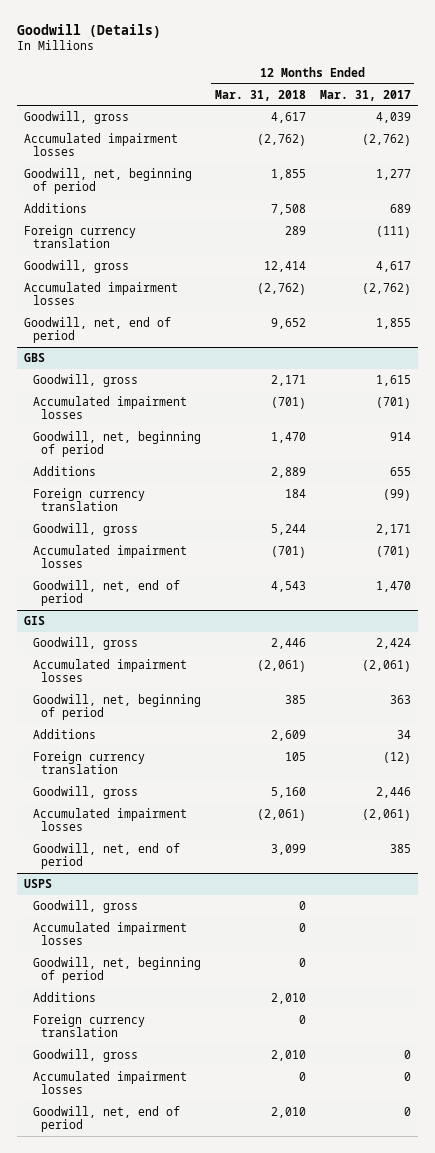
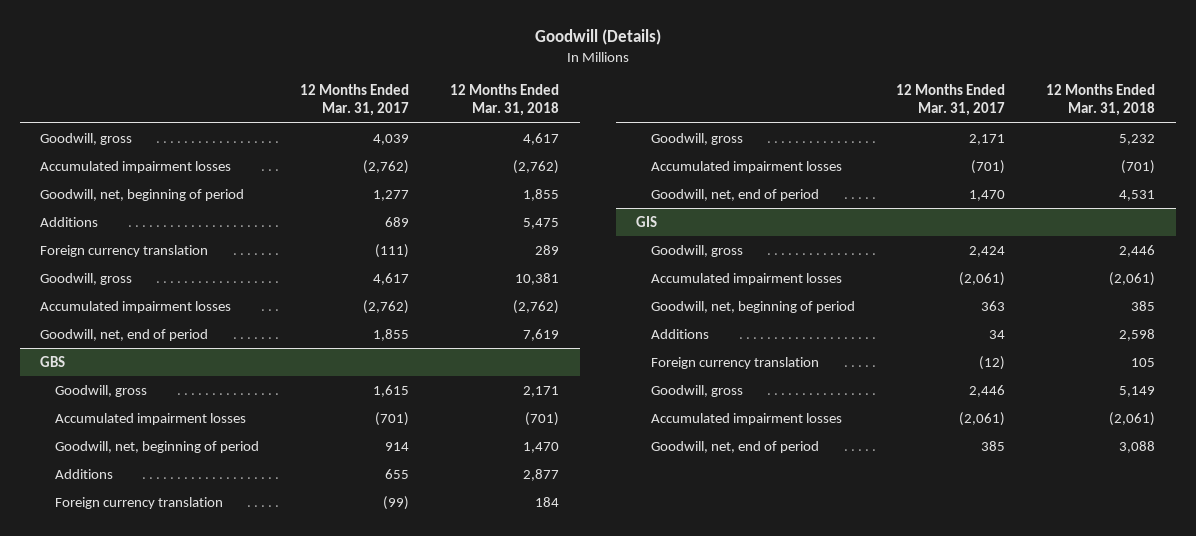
- | 12 Months Ended Mar. 31, 2018 | 12 Months Ended Mar. 31, 2017
+ | 12 Months Ended Mar. 31, 2017 | 12 Months Ended Mar. 31, 2018
- Additions | 7,508 | 689
+ Additions | 689 | 5,475
- Goodwill, gross | 12,414 | 4,617
+ Goodwill, gross | 4,617 | 10,381
- Goodwill, net, end of period | 9,652 | 1,855
+ Goodwill, net, end of period | 1,855 | 7,619
@ GBS
- Additions | 2,889 | 655
+ Additions | 655 | 2,877
- Goodwill, gross | 5,244 | 2,171
+ Goodwill, gross | 2,171 | 5,232
- Goodwill, net, end of period | 4,543 | 1,470
+ Goodwill, net, end of period | 1,470 | 4,531
@ GIS
- Additions | 2,609 | 34
+ Additions | 34 | 2,598
- Goodwill, gross | 5,160 | 2,446
+ Goodwill, gross | 2,446 | 5,149
- Goodwill, net, end of period | 3,099 | 385
- USPS
- Goodwill, gross | 0 |
- Accumulated impairment losses | 0 |
- Goodwill, net, beginning of period | 0 |
- Additions | 2,010 |
- Foreign currency translation | 0 |
- Goodwill, gross | 2,010 | 0
- Accumulated impairment losses | 0 | 0
- Goodwill, net, end of period | 2,010 | 0
@ GIS
+ Goodwill, net, end of period | 385 | 3,088

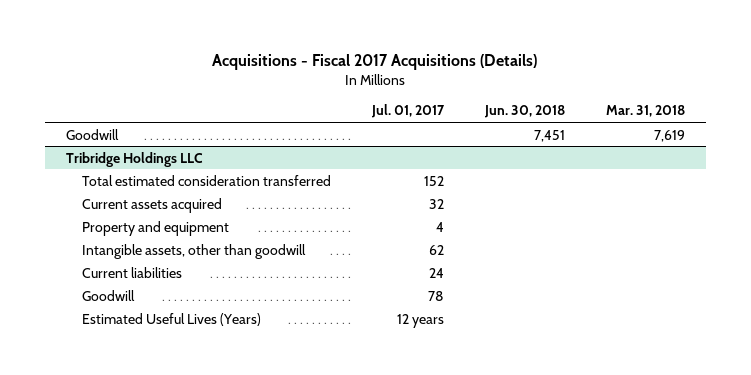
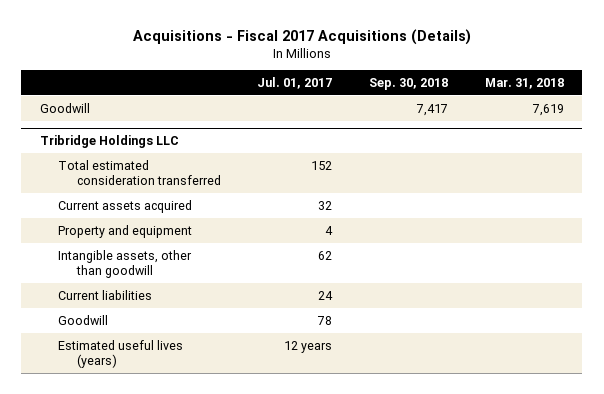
- | Jul. 01, 2017 | Jun. 30, 2018 | Mar. 31, 2018
+ | Jul. 01, 2017 | Sep. 30, 2018 | Mar. 31, 2018
@ Tribridge Holdings LLC
- Estimated Useful Lives (Years) | 12 years | |
+ Estimated useful lives (years) | 12 years | |

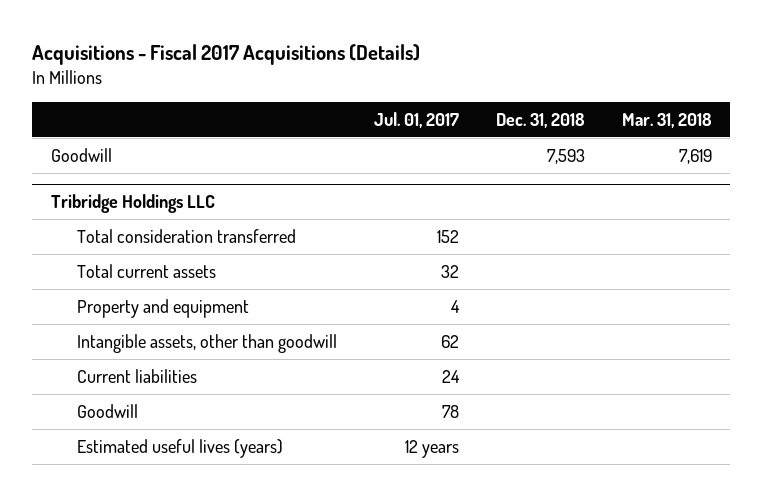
- | Jul. 01, 2017 | Sep. 30, 2018 | Mar. 31, 2018
+ | Jul. 01, 2017 | Dec. 31, 2018 | Mar. 31, 2018
@ Tribridge Holdings LLC
- Total estimated consideration transferred | 152 | |
- Current assets acquired | 32 | |
+ Total consideration transferred | 152 | |
+ Total current assets | 32 | |

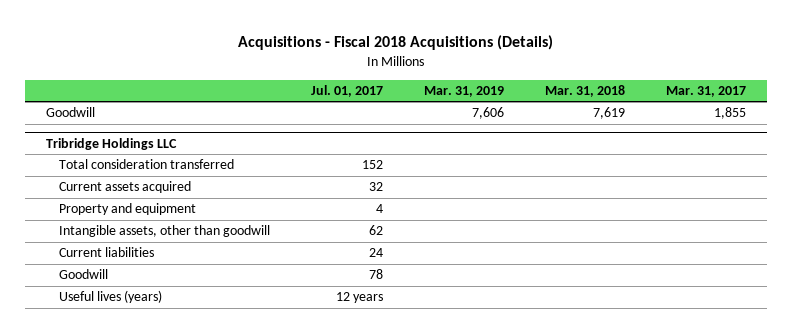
- Acquisitions - Fiscal 2017 Acquisitions (Details)
+ Acquisitions - Fiscal 2018 Acquisitions (Details)
- | Jul. 01, 2017 | Dec. 31, 2018 | Mar. 31, 2018
+ | Jul. 01, 2017 | Mar. 31, 2019 | Mar. 31, 2018 | Mar. 31, 2017
@ Tribridge Holdings LLC
- Total current assets | 32 | |
+ Current assets acquired | 32 | | |
- Estimated useful lives (years) | 12 years | |
+ Useful lives (years) | 12 years | | |

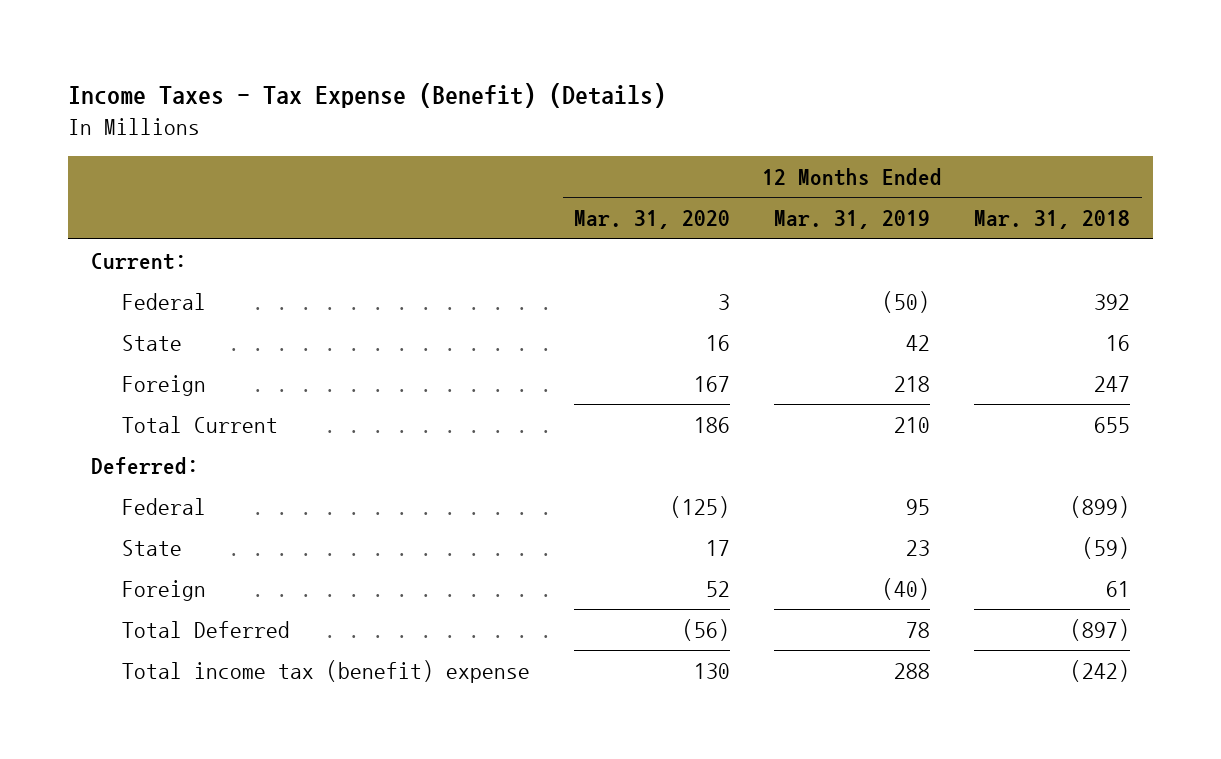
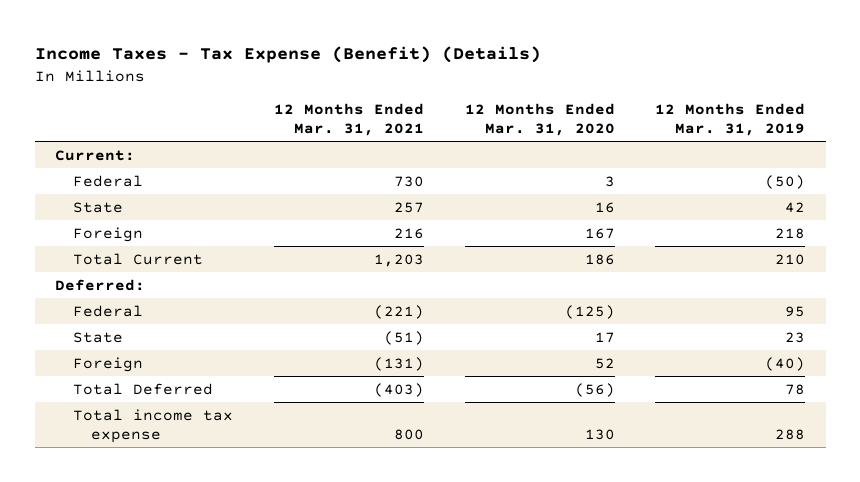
- | 12 Months Ended Mar. 31, 2020 | 12 Months Ended Mar. 31, 2019 | 12 Months Ended Mar. 31, 2018
+ | 12 Months Ended Mar. 31, 2021 | 12 Months Ended Mar. 31, 2020 | 12 Months Ended Mar. 31, 2019
- Total income tax (benefit) expense | 130 | 288 | (242)
+ Total income tax expense | 800 | 130 | 288

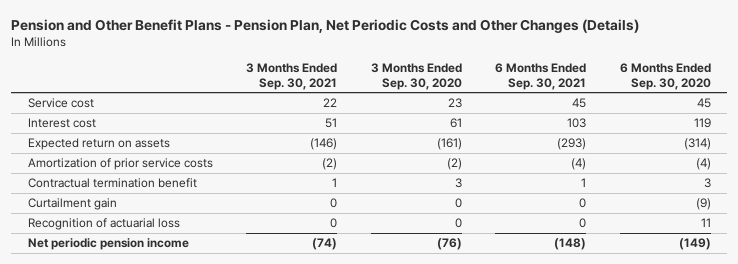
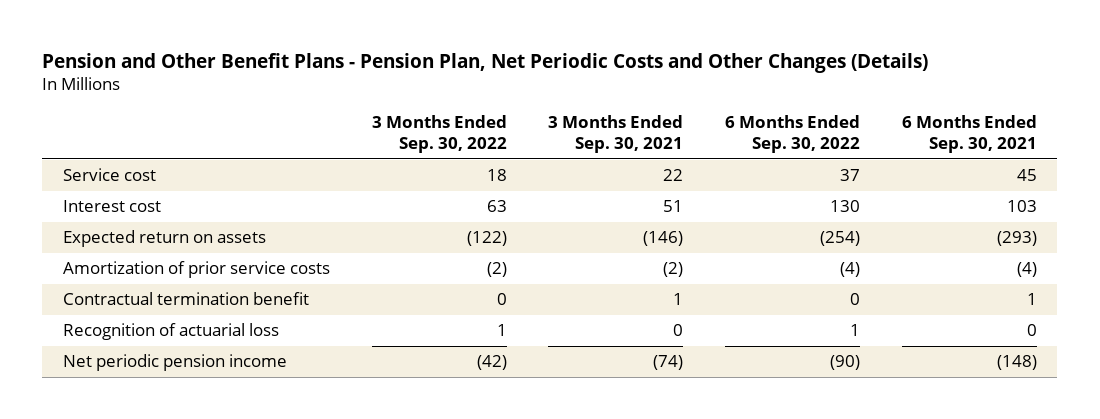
- | 3 Months Ended Sep. 30, 2021 | 3 Months Ended Sep. 30, 2020 | 6 Months Ended Sep. 30, 2021 | 6 Months Ended Sep. 30, 2020
+ | 3 Months Ended Sep. 30, 2022 | 3 Months Ended Sep. 30, 2021 | 6 Months Ended Sep. 30, 2022 | 6 Months Ended Sep. 30, 2021
- Curtailment gain | 0 | 0 | 0 | (9)

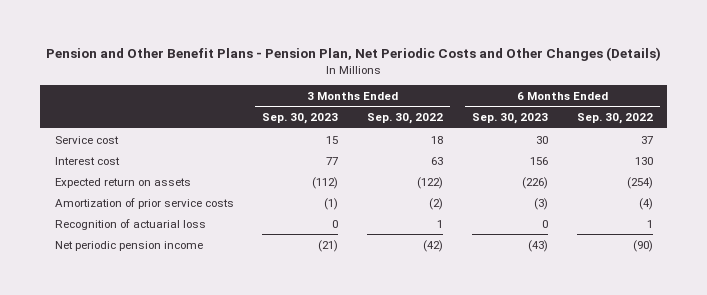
- | 3 Months Ended Sep. 30, 2022 | 3 Months Ended Sep. 30, 2021 | 6 Months Ended Sep. 30, 2022 | 6 Months Ended Sep. 30, 2021
+ | 3 Months Ended Sep. 30, 2023 | 3 Months Ended Sep. 30, 2022 | 6 Months Ended Sep. 30, 2023 | 6 Months Ended Sep. 30, 2022
- Contractual termination benefit | 0 | 1 | 0 | 1

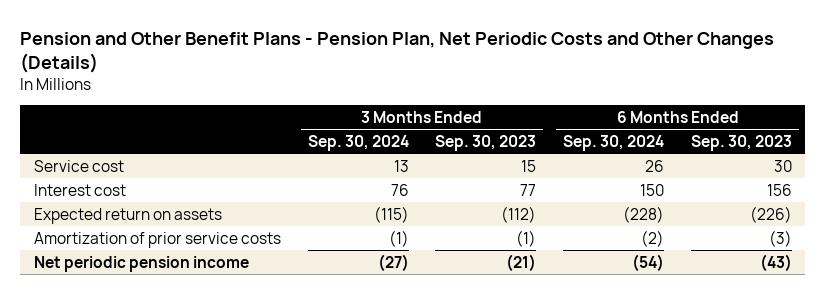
- | 3 Months Ended Sep. 30, 2023 | 3 Months Ended Sep. 30, 2022 | 6 Months Ended Sep. 30, 2023 | 6 Months Ended Sep. 30, 2022
+ | 3 Months Ended Sep. 30, 2024 | 3 Months Ended Sep. 30, 2023 | 6 Months Ended Sep. 30, 2024 | 6 Months Ended Sep. 30, 2023
- Recognition of actuarial loss | 0 | 1 | 0 | 1

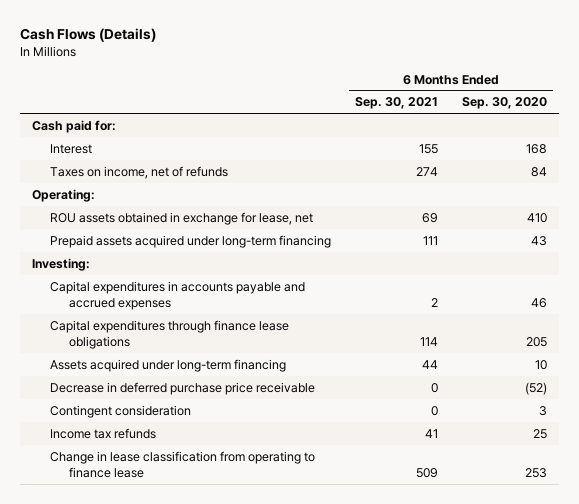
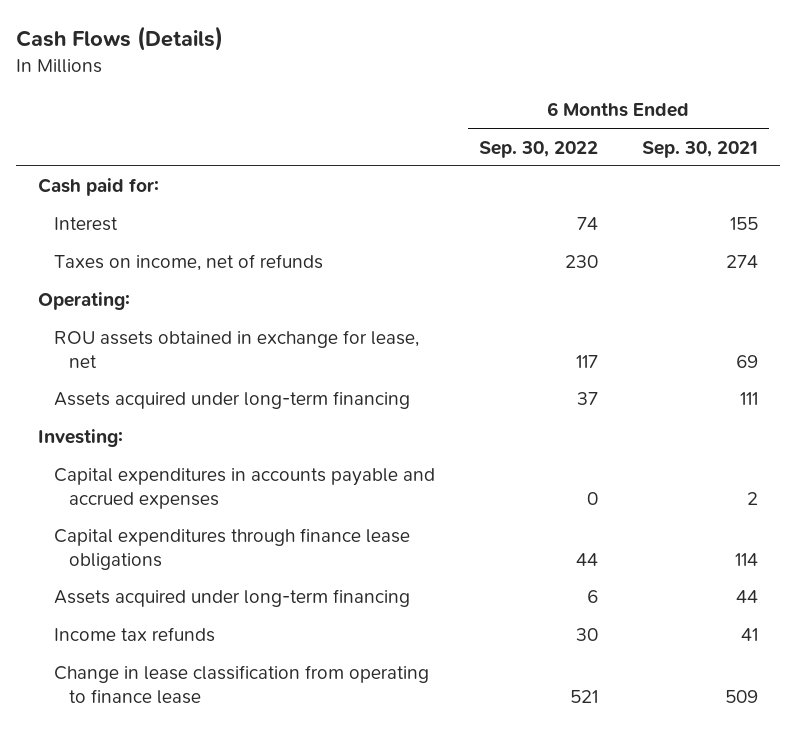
- | 6 Months Ended Sep. 30, 2021 | 6 Months Ended Sep. 30, 2020
+ | 6 Months Ended Sep. 30, 2022 | 6 Months Ended Sep. 30, 2021
- Prepaid assets acquired under long-term financing | 111 | 43
+ Assets acquired under long-term financing | 37 | 111
- Decrease in deferred purchase price receivable | 0 | (52)
- Contingent consideration | 0 | 3

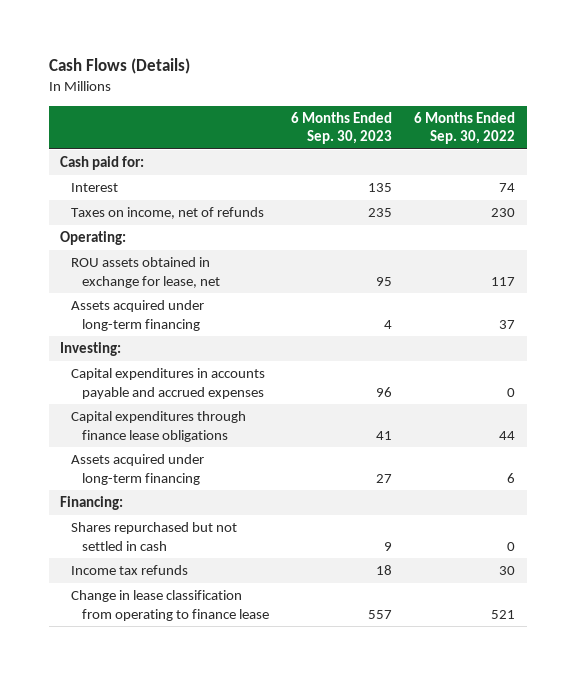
- | 6 Months Ended Sep. 30, 2022 | 6 Months Ended Sep. 30, 2021
+ | 6 Months Ended Sep. 30, 2023 | 6 Months Ended Sep. 30, 2022
+ Financing:
+ Shares repurchased but not settled in cash | 9 | 0

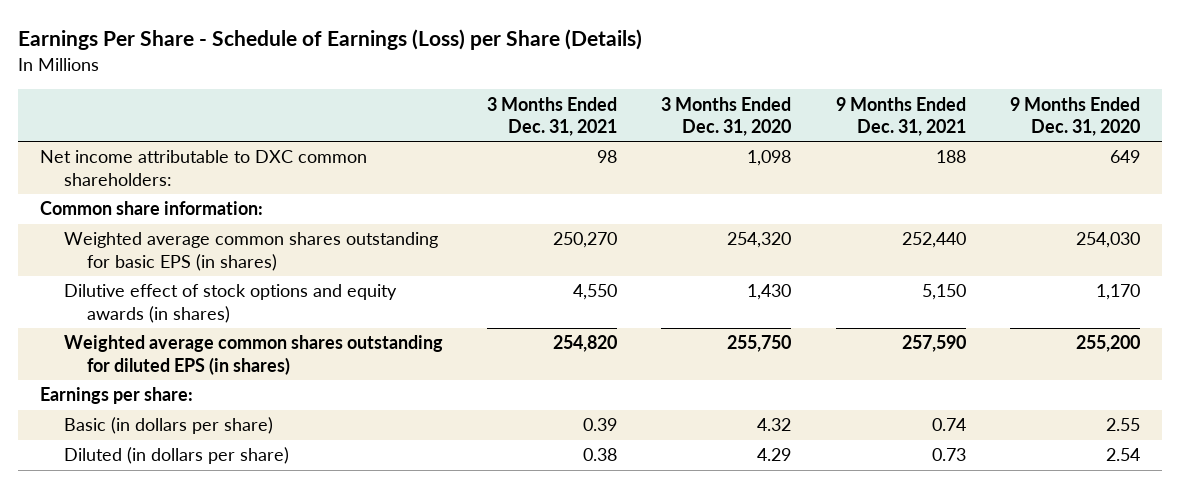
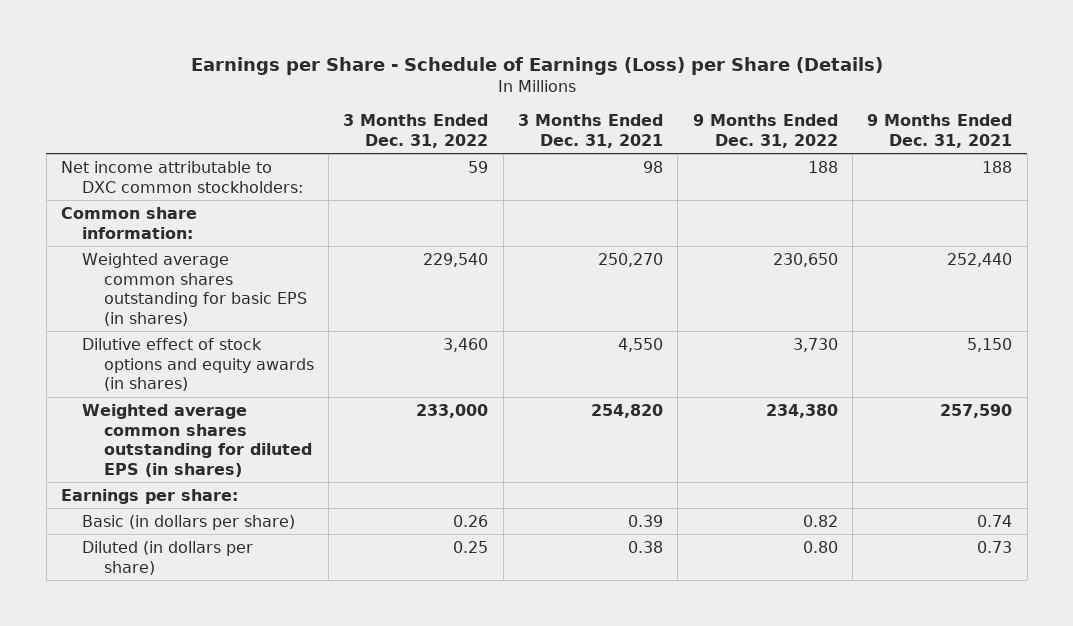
- Earnings Per Share - Schedule of Earnings (Loss) per Share (Details)
+ Earnings per Share - Schedule of Earnings (Loss) per Share (Details)
- | 3 Months Ended Dec. 31, 2021 | 3 Months Ended Dec. 31, 2020 | 9 Months Ended Dec. 31, 2021 | 9 Months Ended Dec. 31, 2020
+ | 3 Months Ended Dec. 31, 2022 | 3 Months Ended Dec. 31, 2021 | 9 Months Ended Dec. 31, 2022 | 9 Months Ended Dec. 31, 2021
- Net income attributable to DXC common shareholders: | 98 | 1,098 | 188 | 649
+ Net income attributable to DXC common stockholders: | 59 | 98 | 188 | 188

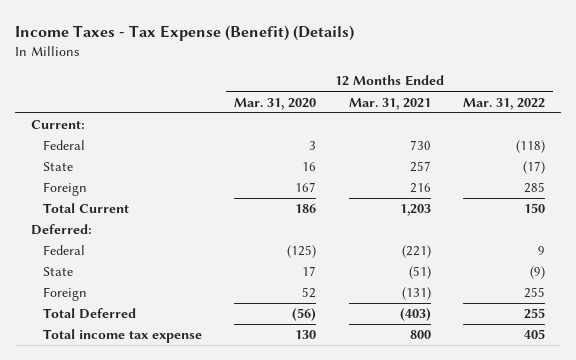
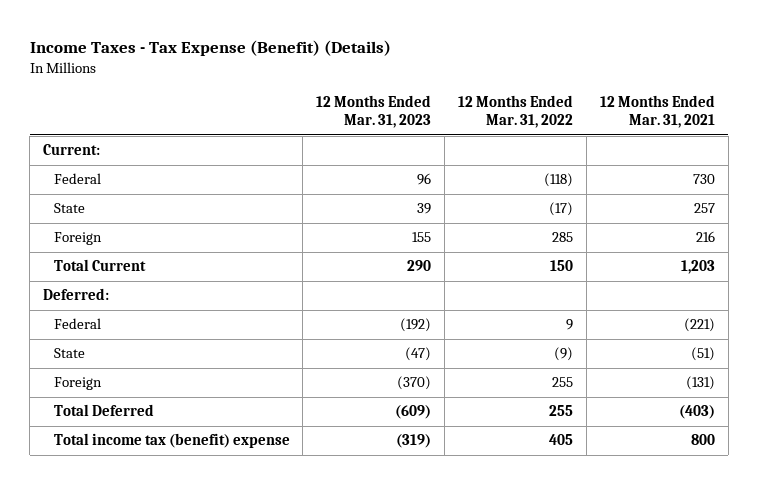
- | 12 Months Ended Mar. 31, 2020 | 12 Months Ended Mar. 31, 2021 | 12 Months Ended Mar. 31, 2022
+ | 12 Months Ended Mar. 31, 2023 | 12 Months Ended Mar. 31, 2022 | 12 Months Ended Mar. 31, 2021
- Total income tax expense | 130 | 800 | 405
+ Total income tax (benefit) expense | (319) | 405 | 800

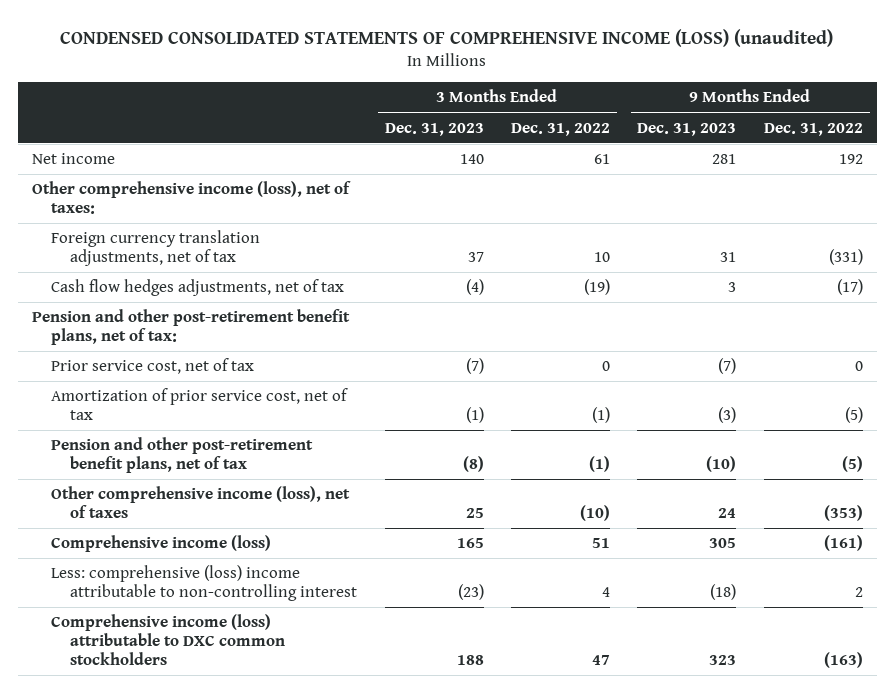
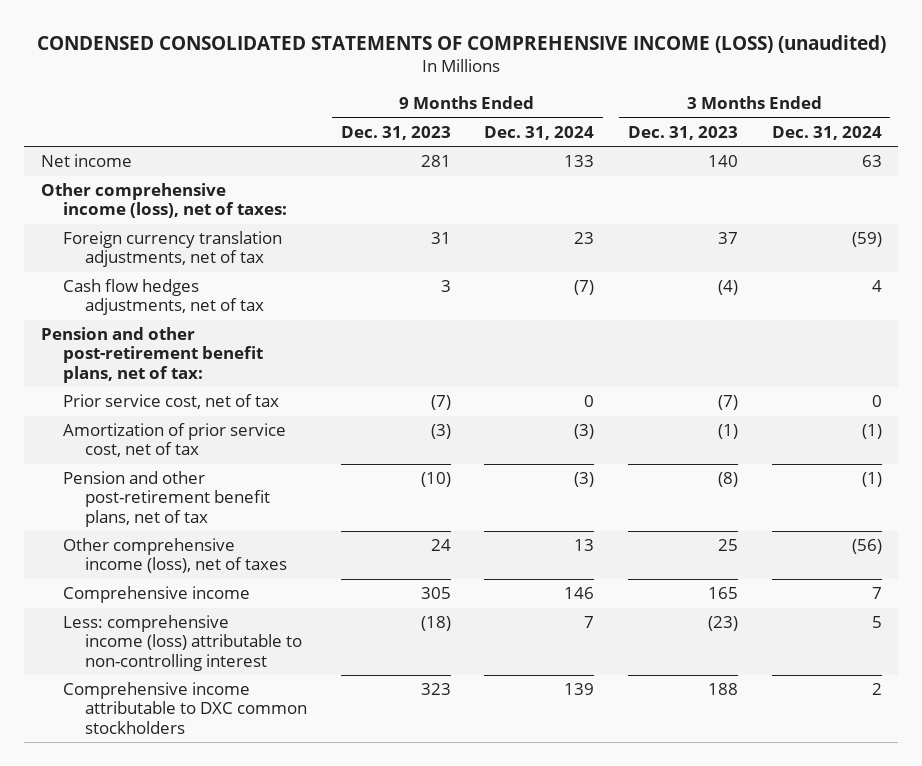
- | 3 Months Ended Dec. 31, 2023 | 3 Months Ended Dec. 31, 2022 | 9 Months Ended Dec. 31, 2023 | 9 Months Ended Dec. 31, 2022
+ | 9 Months Ended Dec. 31, 2023 | 9 Months Ended Dec. 31, 2024 | 3 Months Ended Dec. 31, 2023 | 3 Months Ended Dec. 31, 2024
- Comprehensive income (loss) | 165 | 51 | 305 | (161)
- Less: comprehensive (loss) income attributable to non-controlling interest | (23) | 4 | (18) | 2
- Comprehensive income (loss) attributable to DXC common stockholders | 188 | 47 | 323 | (163)
+ Comprehensive income | 305 | 146 | 165 | 7
+ Less: comprehensive income (loss) attributable to non-controlling interest | (18) | 7 | (23) | 5
+ Comprehensive income attributable to DXC common stockholders | 323 | 139 | 188 | 2

